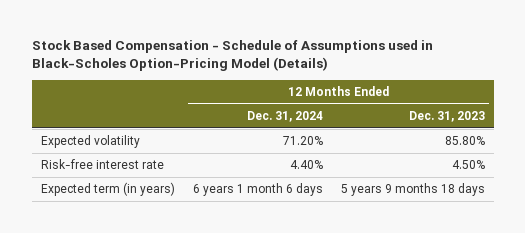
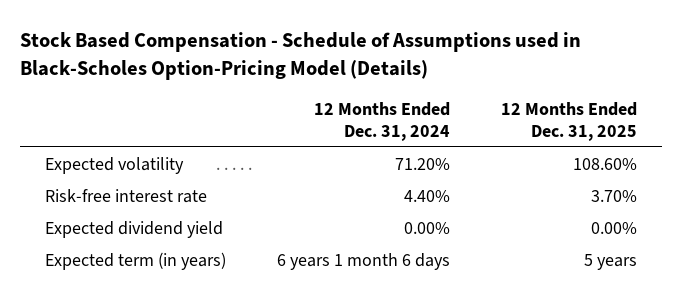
- | 12 Months Ended Dec. 31, 2024 | 12 Months Ended Dec. 31, 2023
+ | 12 Months Ended Dec. 31, 2024 | 12 Months Ended Dec. 31, 2025
+ Expected dividend yield | 0.00% | 0.00%

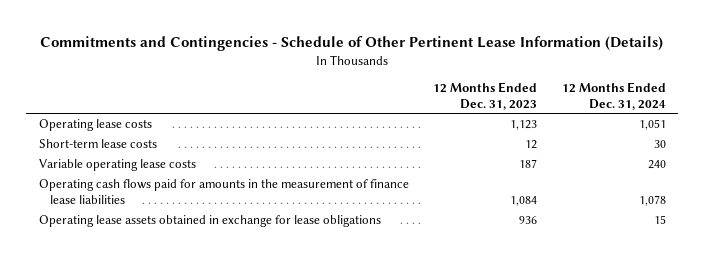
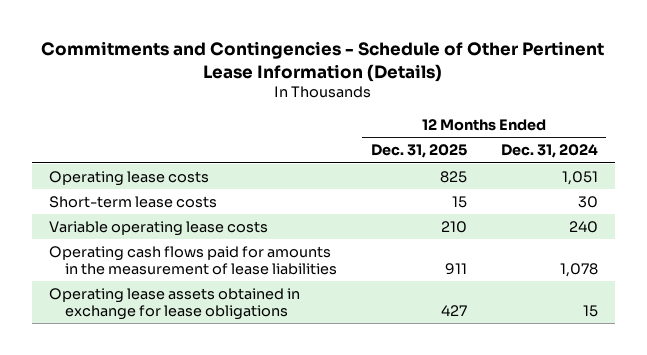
- | 12 Months Ended Dec. 31, 2023 | 12 Months Ended Dec. 31, 2024
+ | 12 Months Ended Dec. 31, 2025 | 12 Months Ended Dec. 31, 2024
- Operating cash flows paid for amounts in the measurement of finance lease liabilities | 1,084 | 1,078
+ Operating cash flows paid for amounts in the measurement of lease liabilities | 911 | 1,078

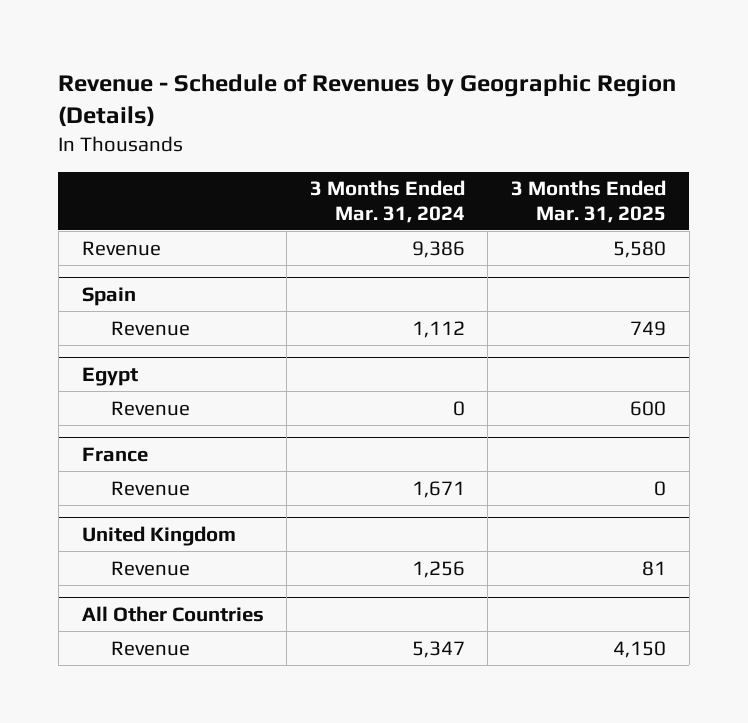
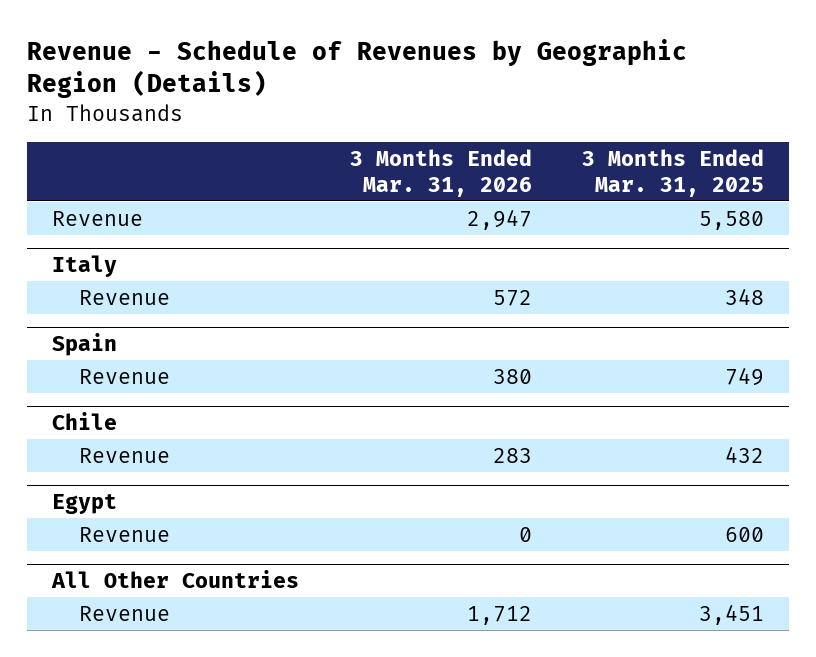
- | 3 Months Ended Mar. 31, 2024 | 3 Months Ended Mar. 31, 2025
+ | 3 Months Ended Mar. 31, 2026 | 3 Months Ended Mar. 31, 2025
+ Italy
+ Revenue | 572 | 348
+ Chile
+ Revenue | 283 | 432
- France
- Revenue | 1,671 | 0
- United Kingdom
- Revenue | 1,256 | 81
@ All Other Countries
- Revenue | 5,347 | 4,150
+ Revenue | 1,712 | 3,451

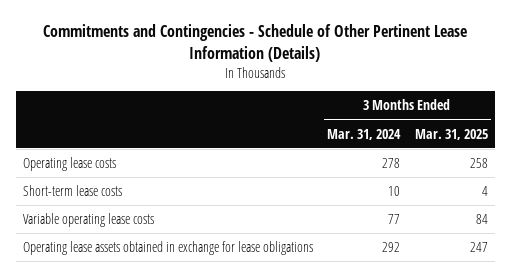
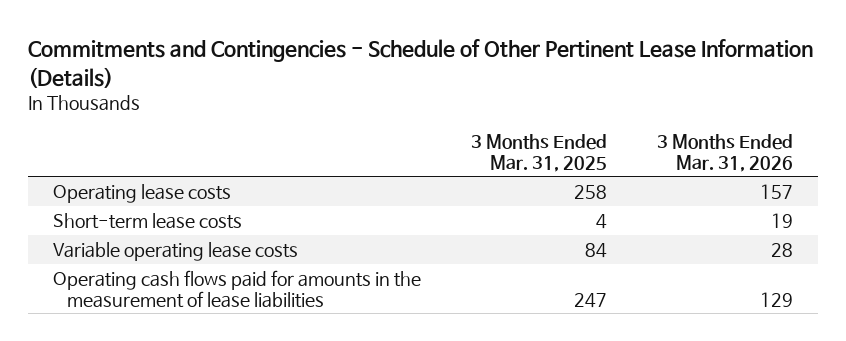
- | 3 Months Ended Mar. 31, 2024 | 3 Months Ended Mar. 31, 2025
+ | 3 Months Ended Mar. 31, 2025 | 3 Months Ended Mar. 31, 2026
- Operating lease assets obtained in exchange for lease obligations | 292 | 247
+ Operating cash flows paid for amounts in the measurement of lease liabilities | 247 | 129

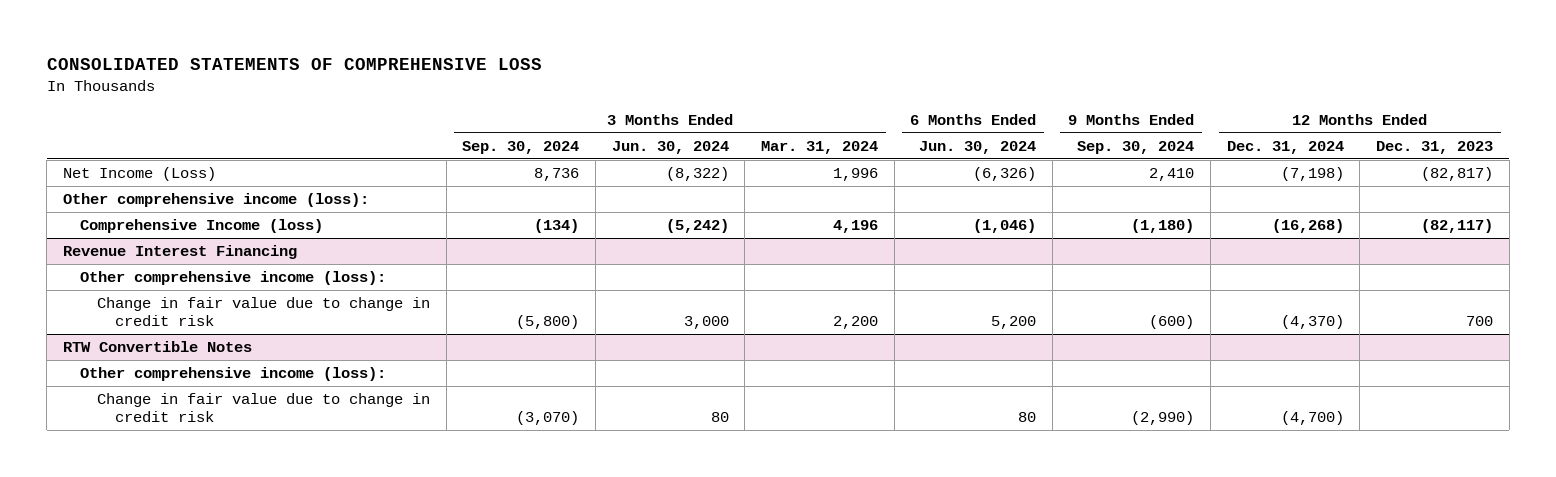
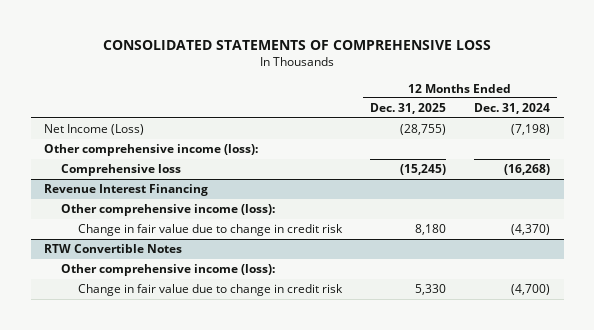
- | 3 Months Ended Sep. 30, 2024 | 3 Months Ended Jun. 30, 2024 | 3 Months Ended Mar. 31, 2024 | 6 Months Ended Jun. 30, 2024 | 9 Months Ended Sep. 30, 2024 | 12 Months Ended Dec. 31, 2024 | 12 Months Ended Dec. 31, 2023
+ | 12 Months Ended Dec. 31, 2025 | 12 Months Ended Dec. 31, 2024
- Comprehensive Income (loss) | (134) | (5,242) | 4,196 | (1,046) | (1,180) | (16,268) | (82,117)
+ Comprehensive loss | (15,245) | (16,268)

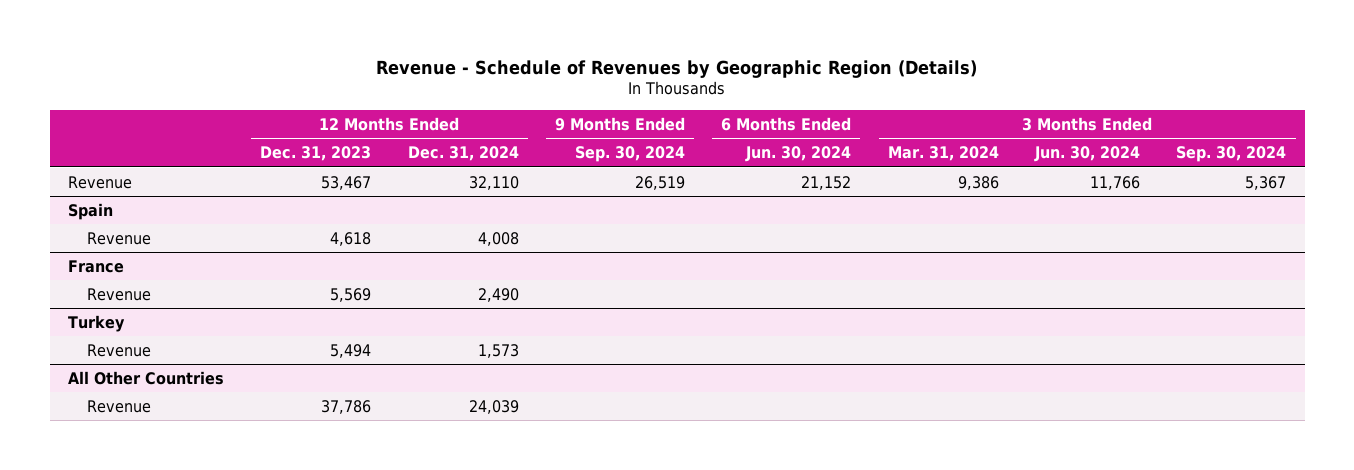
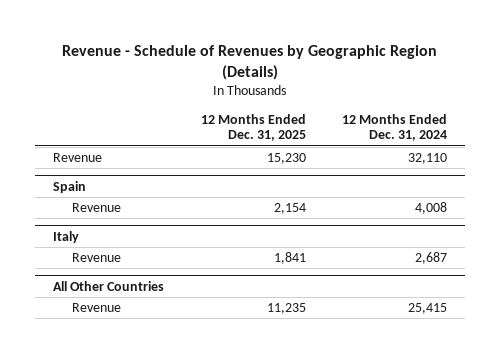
- | 12 Months Ended Dec. 31, 2023 | 12 Months Ended Dec. 31, 2024 | 9 Months Ended Sep. 30, 2024 | 6 Months Ended Jun. 30, 2024 | 3 Months Ended Mar. 31, 2024 | 3 Months Ended Jun. 30, 2024 | 3 Months Ended Sep. 30, 2024
+ | 12 Months Ended Dec. 31, 2025 | 12 Months Ended Dec. 31, 2024
- France
- Revenue | 5,569 | 2,490 | | | | |
- Turkey
- Revenue | 5,494 | 1,573 | | | | |
+ Italy
+ Revenue | 1,841 | 2,687
@ All Other Countries
- Revenue | 37,786 | 24,039 | | | | |
+ Revenue | 11,235 | 25,415

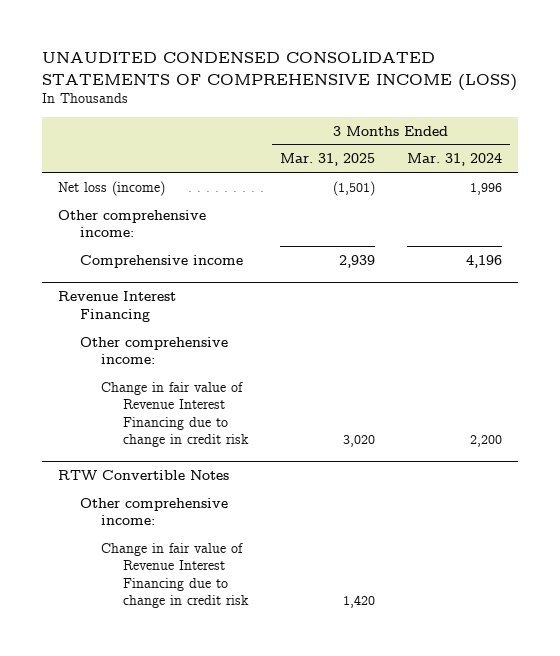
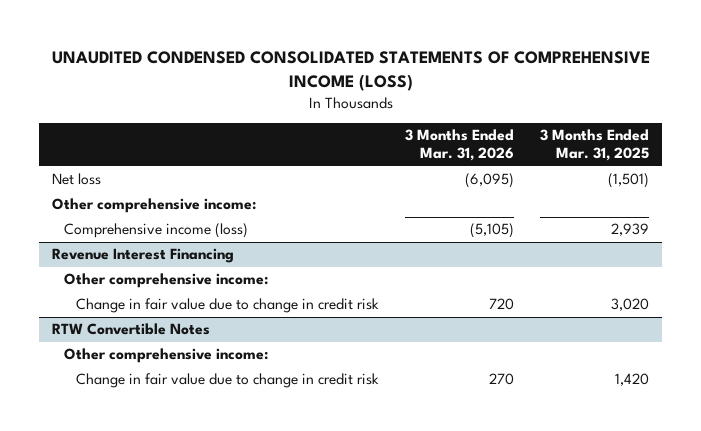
- | 3 Months Ended Mar. 31, 2025 | 3 Months Ended Mar. 31, 2024
+ | 3 Months Ended Mar. 31, 2026 | 3 Months Ended Mar. 31, 2025
- Net loss (income) | (1,501) | 1,996
+ Net loss | (6,095) | (1,501)
- Comprehensive income | 2,939 | 4,196
+ Comprehensive income (loss) | (5,105) | 2,939
@ Revenue Interest Financing
- Change in fair value of Revenue Interest Financing due to change in credit risk | 3,020 | 2,200
+ Change in fair value due to change in credit risk | 720 | 3,020
@ RTW Convertible Notes
- Change in fair value of Revenue Interest Financing due to change in credit risk | 1,420 |
+ Change in fair value due to change in credit risk | 270 | 1,420

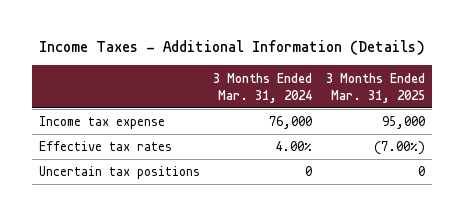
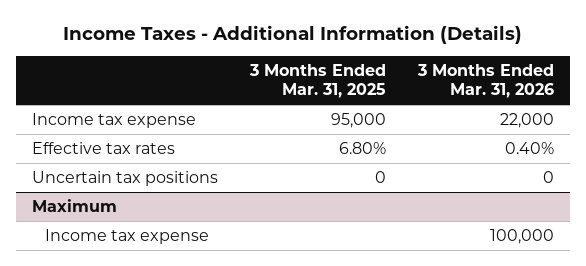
- | 3 Months Ended Mar. 31, 2024 | 3 Months Ended Mar. 31, 2025
+ | 3 Months Ended Mar. 31, 2025 | 3 Months Ended Mar. 31, 2026
- Effective tax rates | 4.00% | (7.00%)
+ Effective tax rates | 6.80% | 0.40%
+ Maximum
+ Income tax expense | | 100,000

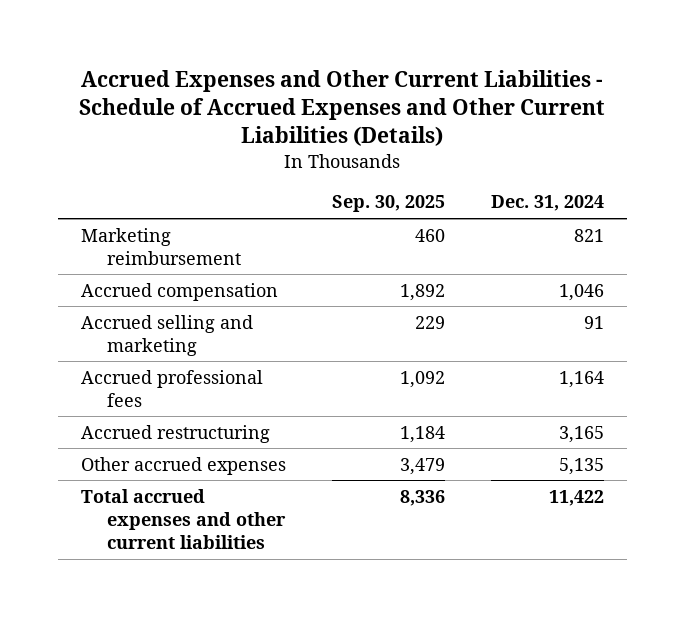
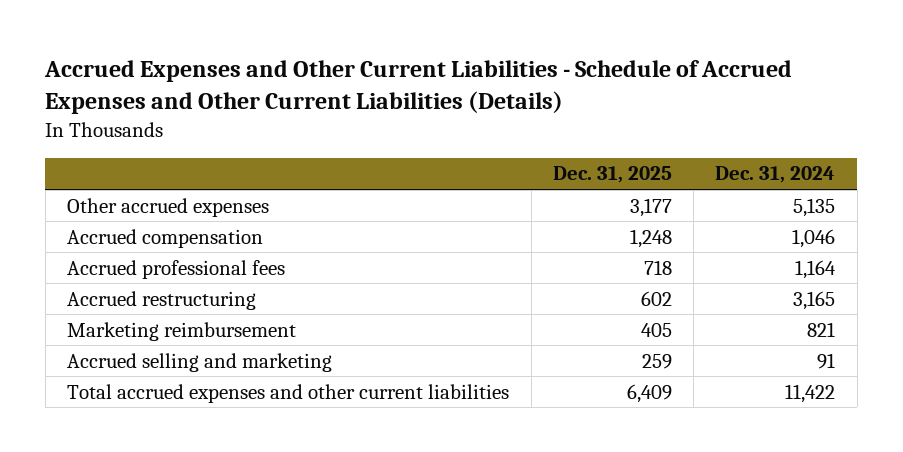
- | Sep. 30, 2025 | Dec. 31, 2024
+ | Dec. 31, 2025 | Dec. 31, 2024
moved up: Other accrued expenses | 3,177 | 5,135
moved down: Marketing reimbursement | 405 | 821
moved down: Accrued selling and marketing | 259 | 91

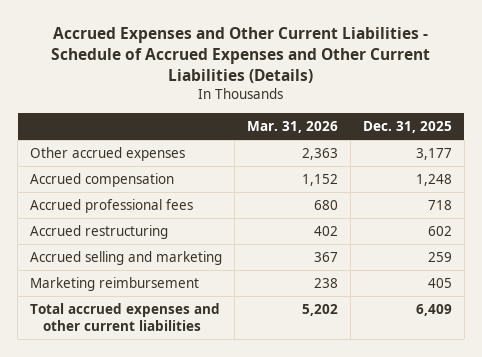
- | Dec. 31, 2025 | Dec. 31, 2024
+ | Mar. 31, 2026 | Dec. 31, 2025
moved down: Marketing reimbursement | 238 | 405

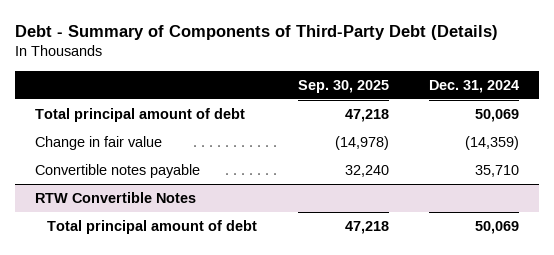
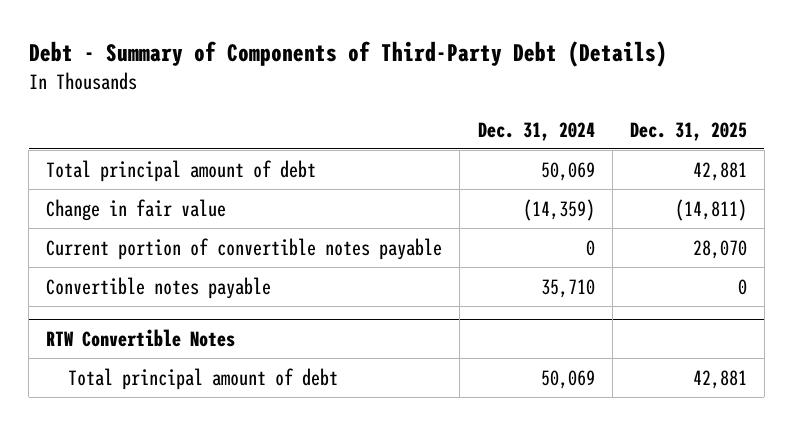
- | Sep. 30, 2025 | Dec. 31, 2024
+ | Dec. 31, 2024 | Dec. 31, 2025
+ Current portion of convertible notes payable | 0 | 28,070

